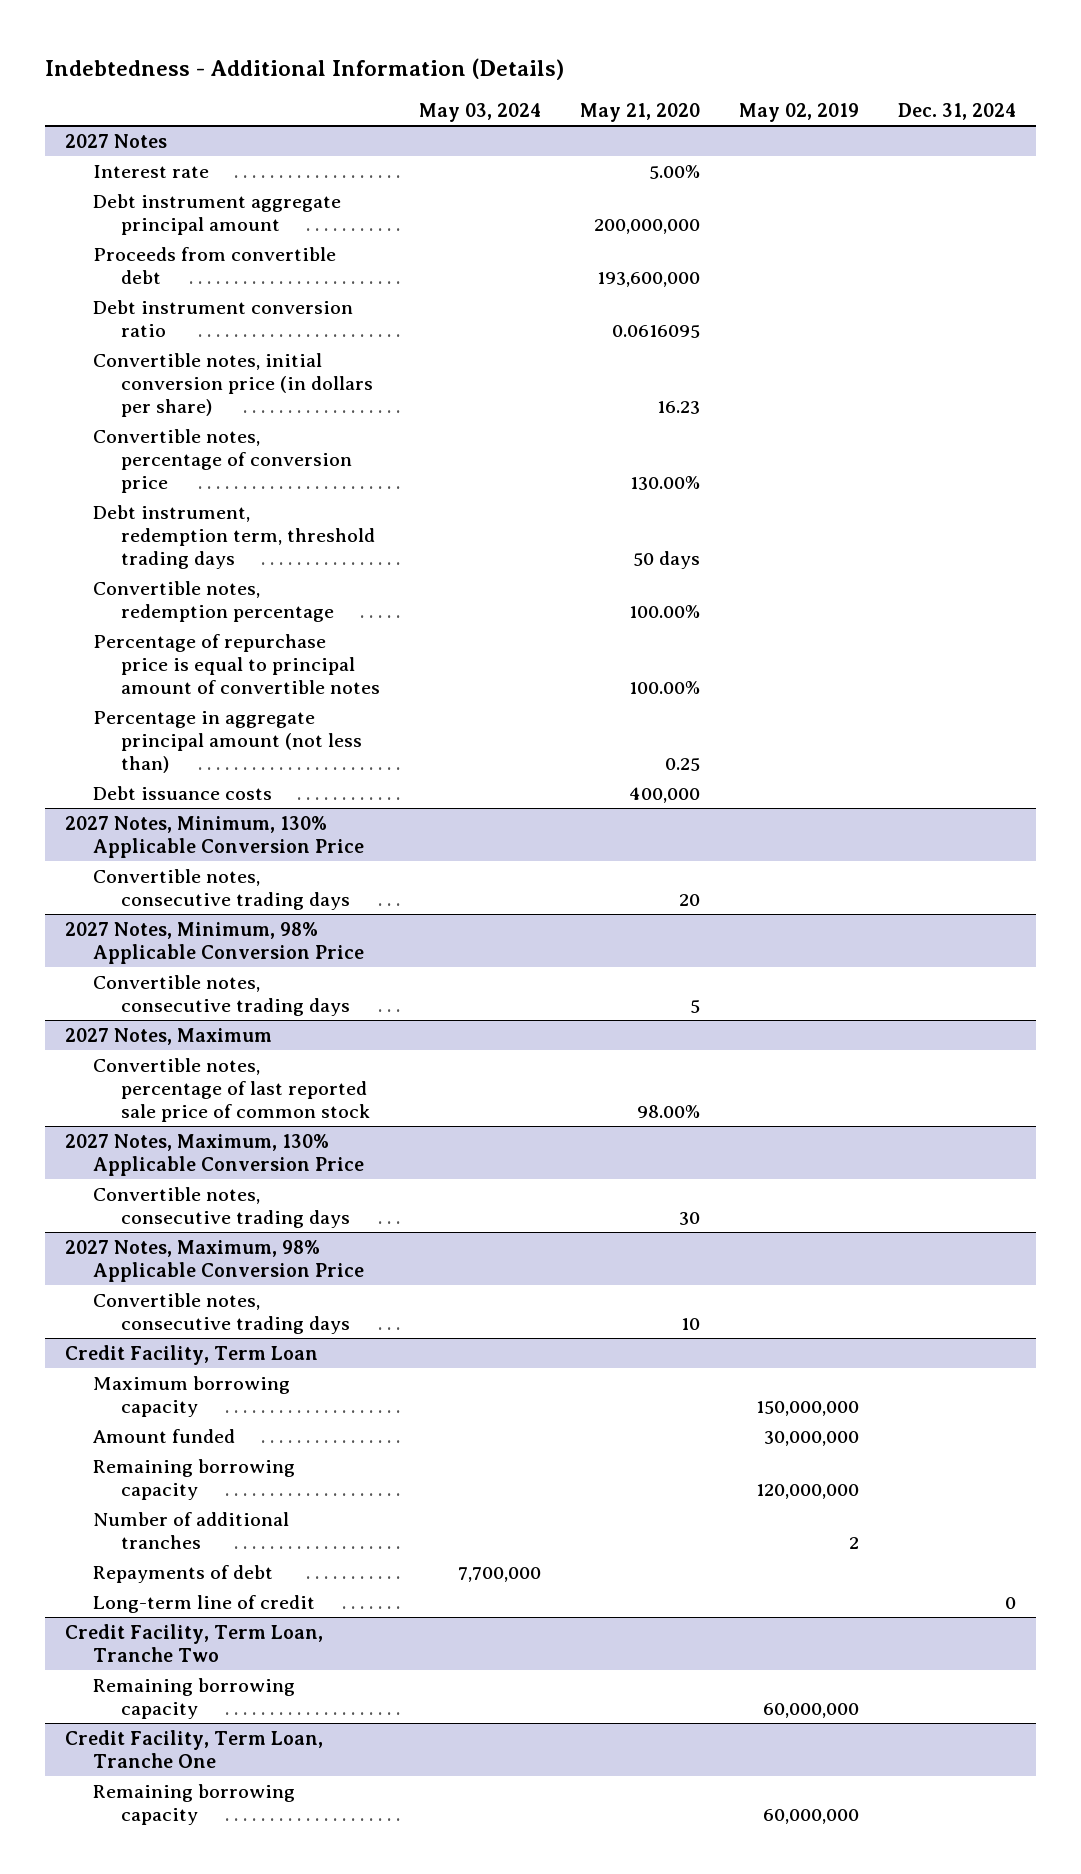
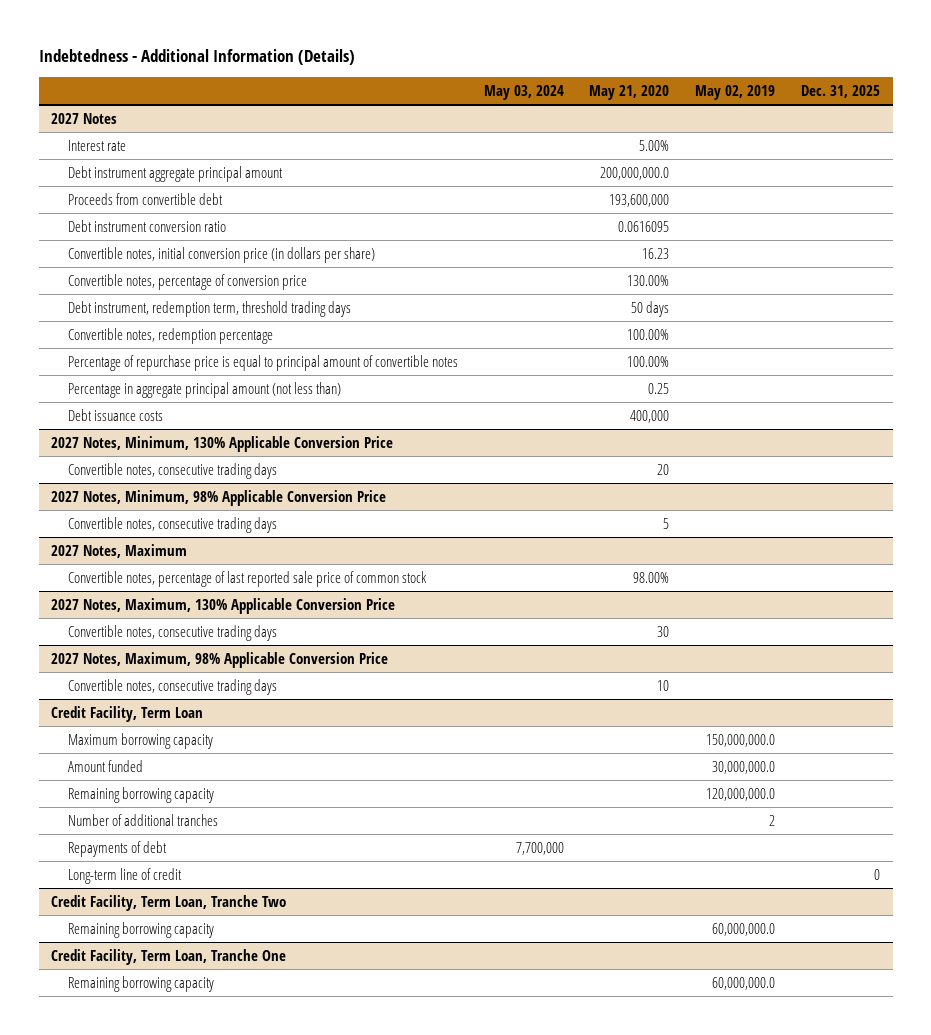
- | May 03, 2024 | May 21, 2020 | May 02, 2019 | Dec. 31, 2024
+ | May 03, 2024 | May 21, 2020 | May 02, 2019 | Dec. 31, 2025
@ 2027 Notes
- Debt instrument aggregate principal amount | | 200,000,000 | |
+ Debt instrument aggregate principal amount | | 200,000,000.0 | |
@ Credit Facility, Term Loan
- Maximum borrowing capacity | | | 150,000,000 |
- Amount funded | | | 30,000,000 |
- Remaining borrowing capacity | | | 120,000,000 |
+ Maximum borrowing capacity | | | 150,000,000.0 |
+ Amount funded | | | 30,000,000.0 |
+ Remaining borrowing capacity | | | 120,000,000.0 |
@ Credit Facility, Term Loan, Tranche Two
- Remaining borrowing capacity | | | 60,000,000 |
+ Remaining borrowing capacity | | | 60,000,000.0 |
@ Credit Facility, Term Loan, Tranche One
- Remaining borrowing capacity | | | 60,000,000 |
+ Remaining borrowing capacity | | | 60,000,000.0 |

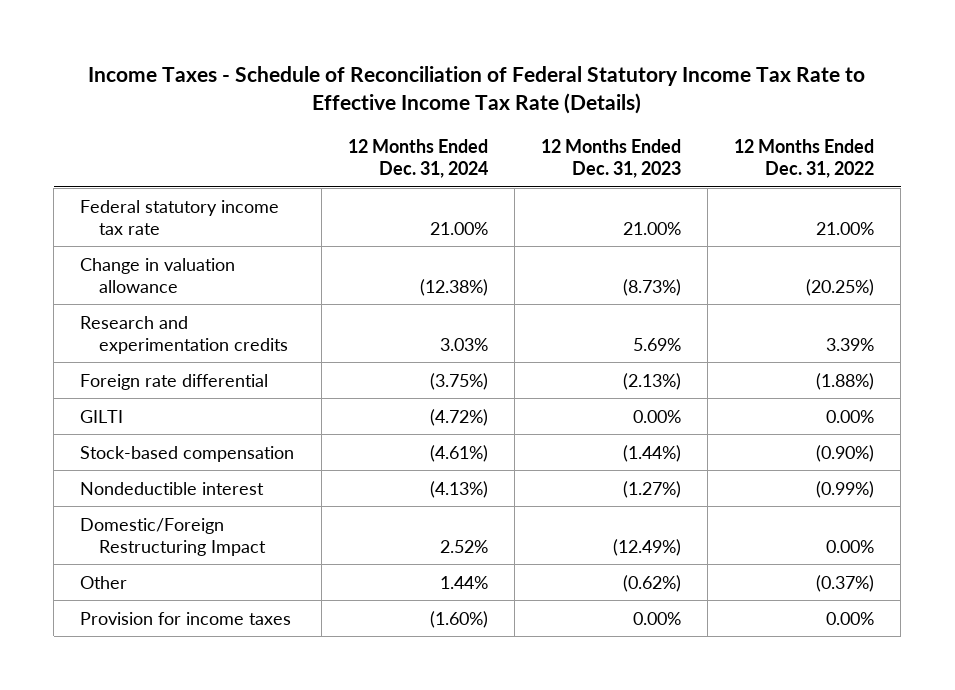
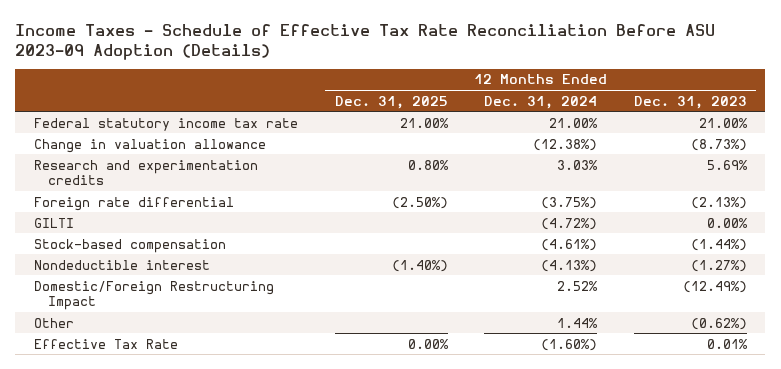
- Income Taxes - Schedule of Reconciliation of Federal Statutory Income Tax Rate to Effective Income Tax Rate (Details)
+ Income Taxes - Schedule of Effective Tax Rate Reconciliation Before ASU 2023-09 Adoption (Details)
- | 12 Months Ended Dec. 31, 2024 | 12 Months Ended Dec. 31, 2023 | 12 Months Ended Dec. 31, 2022
+ | 12 Months Ended Dec. 31, 2025 | 12 Months Ended Dec. 31, 2024 | 12 Months Ended Dec. 31, 2023
- Provision for income taxes | (1.60%) | 0.00% | 0.00%
+ Effective Tax Rate | 0.00% | (1.60%) | 0.01%

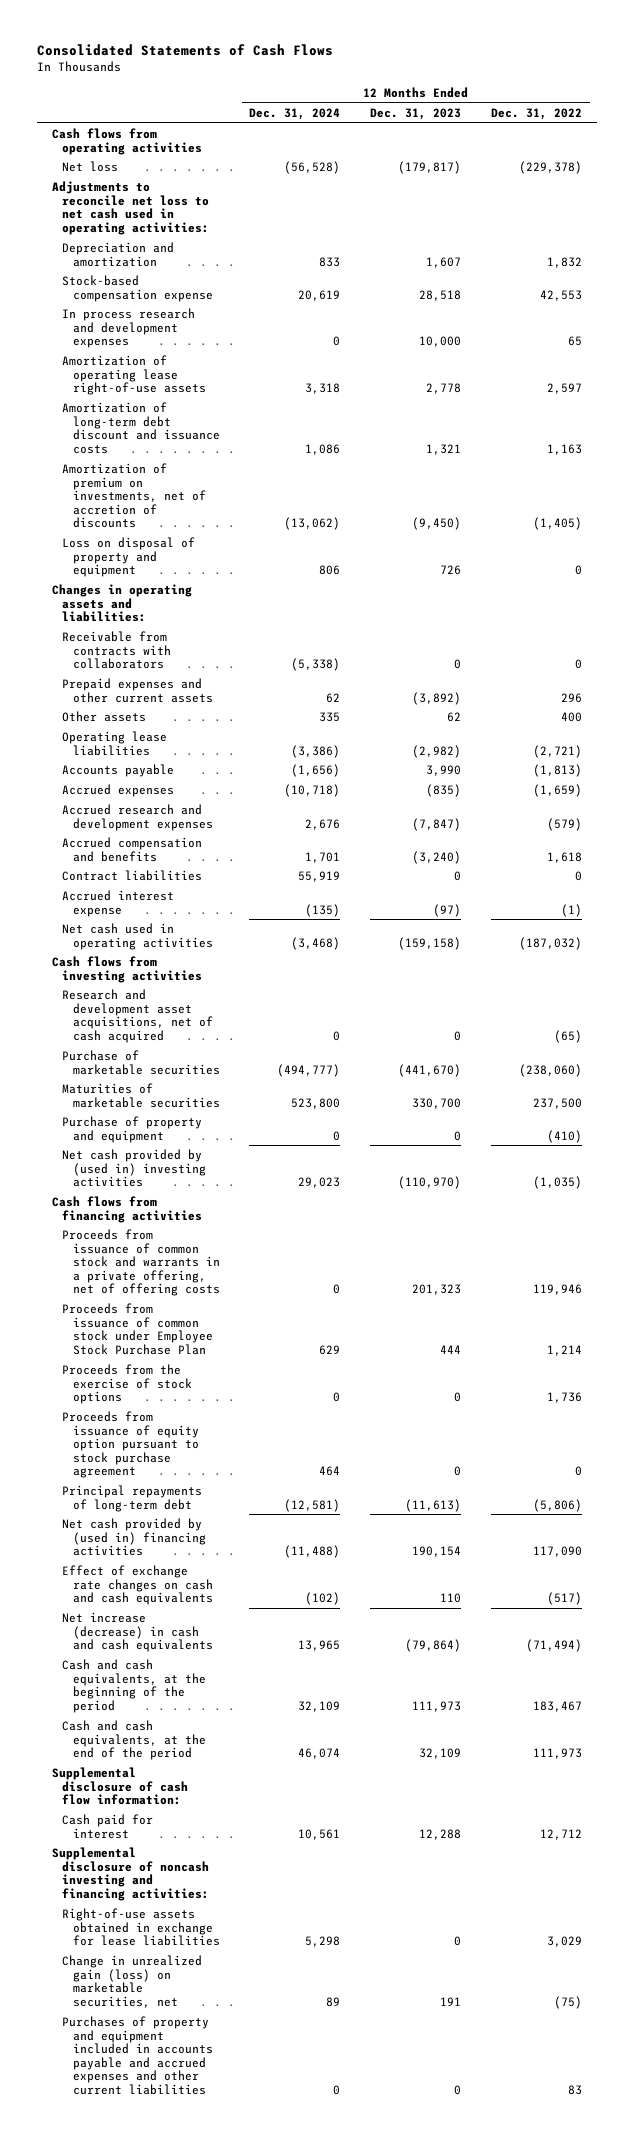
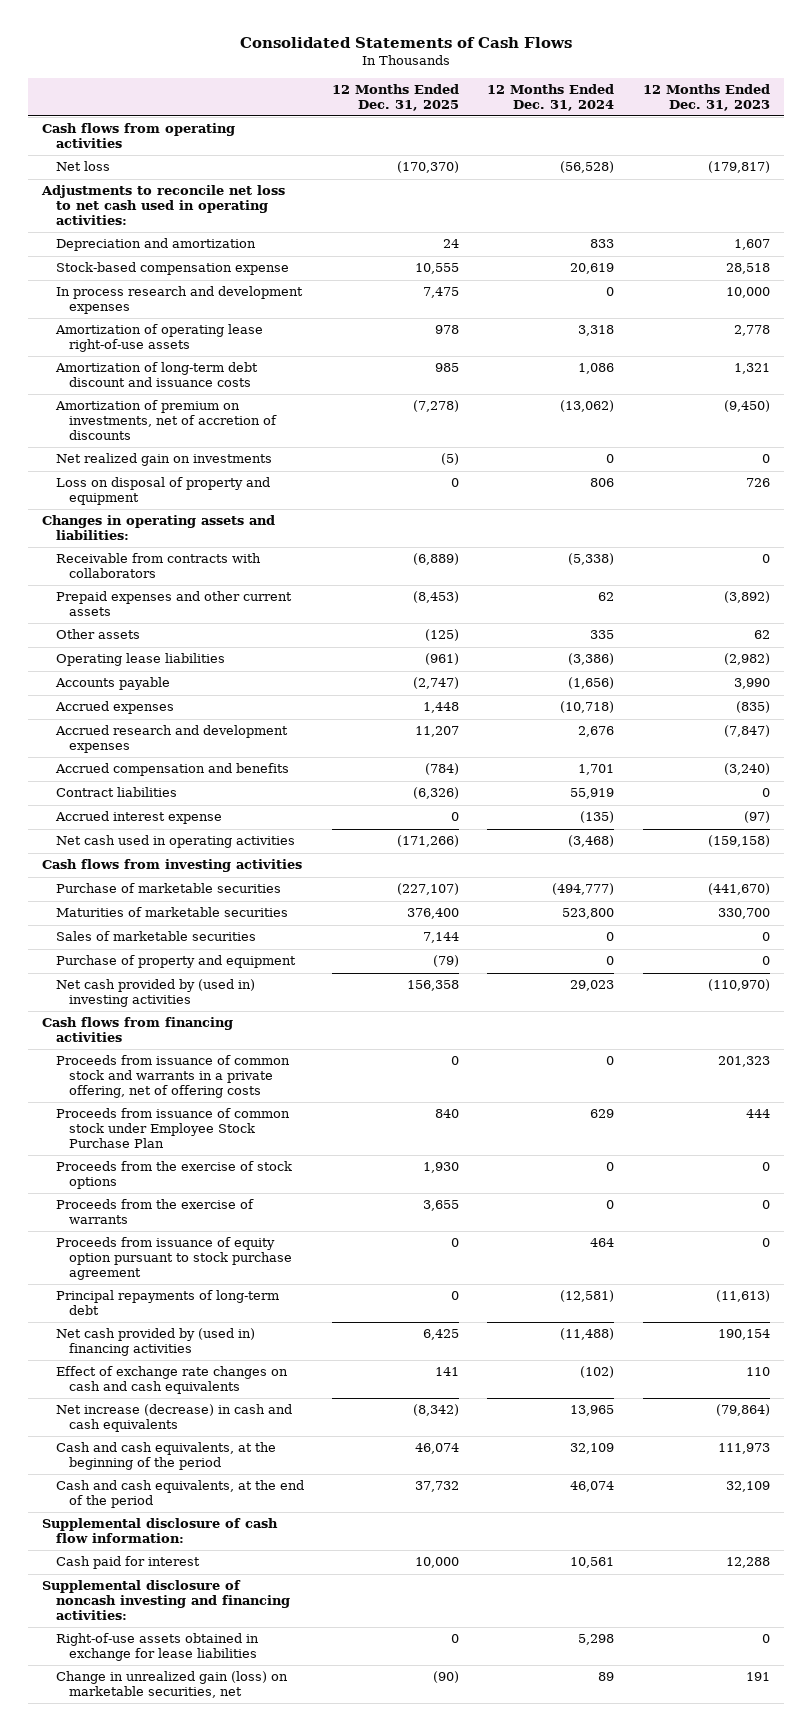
- | 12 Months Ended Dec. 31, 2024 | 12 Months Ended Dec. 31, 2023 | 12 Months Ended Dec. 31, 2022
+ | 12 Months Ended Dec. 31, 2025 | 12 Months Ended Dec. 31, 2024 | 12 Months Ended Dec. 31, 2023
+ Net realized gain on investments | (5) | 0 | 0
- Research and development asset acquisitions, net of cash acquired | 0 | 0 | (65)
+ Sales of marketable securities | 7,144 | 0 | 0
+ Proceeds from the exercise of warrants | 3,655 | 0 | 0
- Purchases of property and equipment included in accounts payable and accrued expenses and other current liabilities | 0 | 0 | 83

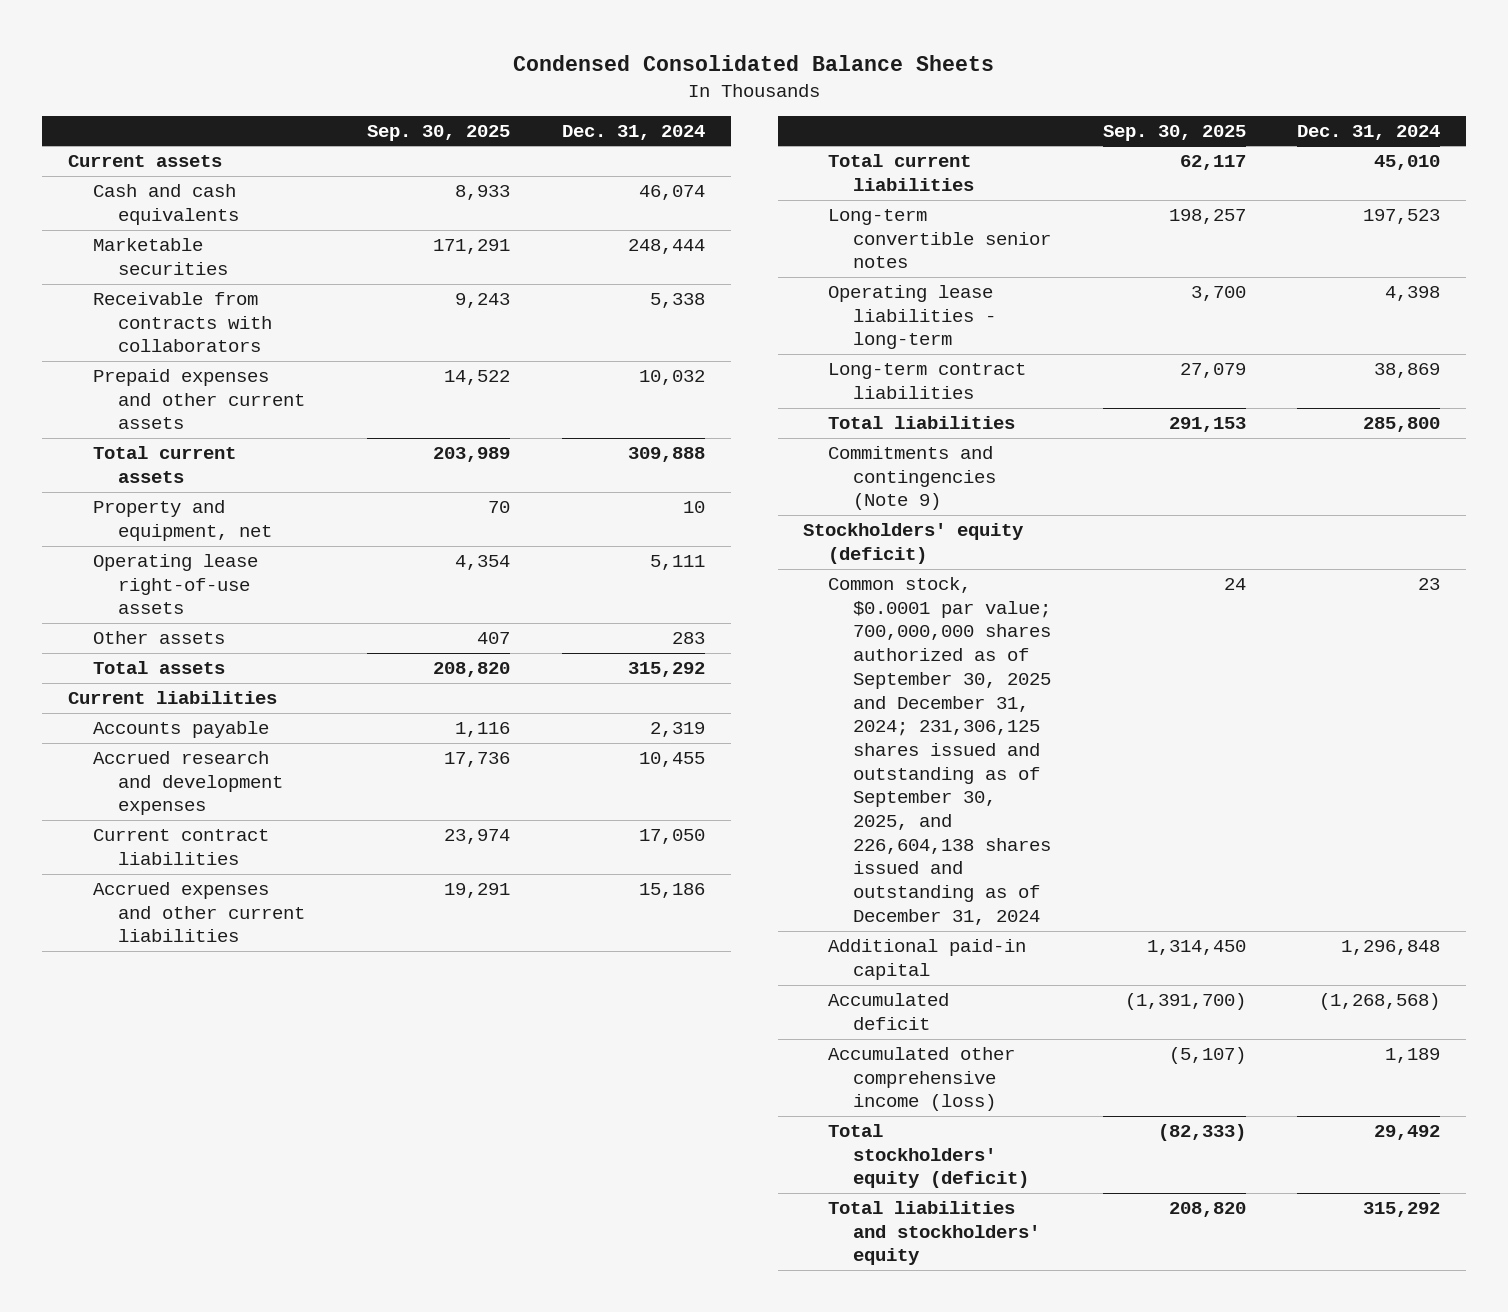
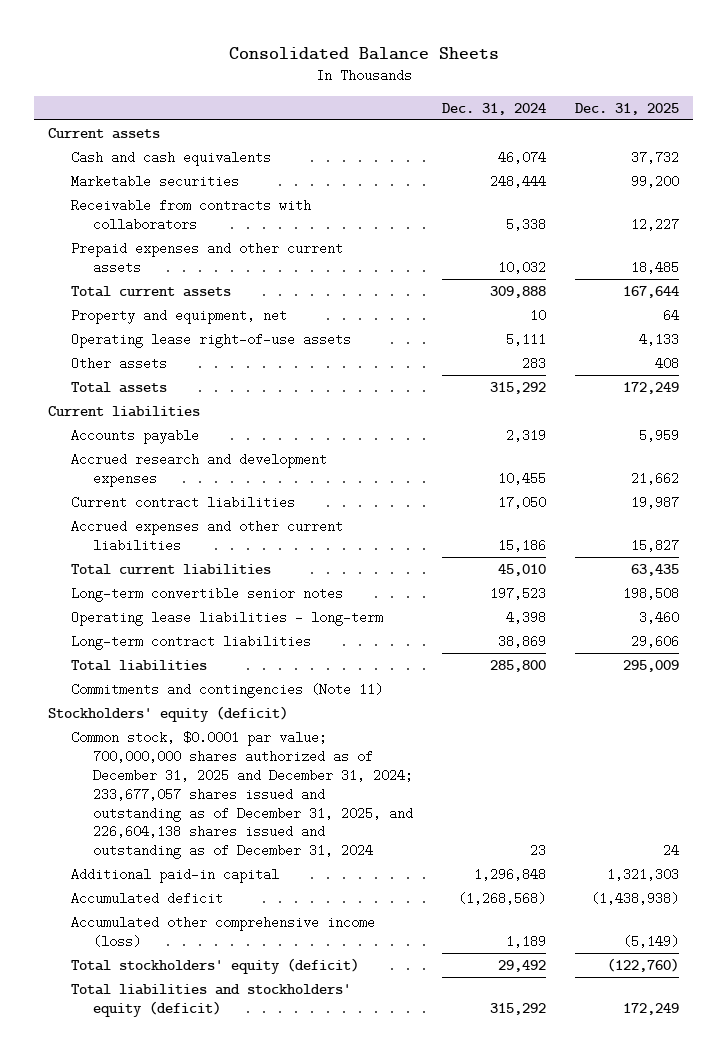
- Condensed Consolidated Balance Sheets
+ Consolidated Balance Sheets
- | Sep. 30, 2025 | Dec. 31, 2024
+ | Dec. 31, 2024 | Dec. 31, 2025
- Commitments and contingencies (Note 9)
+ Commitments and contingencies (Note 11)
- Common stock, $0.0001 par value; 700,000,000 shares authorized as of September 30, 2025 and December 31, 2024; 231,306,125 shares issued and outstanding as of September 30, 2025, and 226,604,138 shares issued and outstanding as of December 31, 2024 | 24 | 23
+ Common stock, $0.0001 par value; 700,000,000 shares authorized as of December 31, 2025 and December 31, 2024; 233,677,057 shares issued and outstanding as of December 31, 2025, and 226,604,138 shares issued and outstanding as of December 31, 2024 | 23 | 24
- Total liabilities and stockholders' equity | 208,820 | 315,292
+ Total liabilities and stockholders' equity (deficit) | 315,292 | 172,249

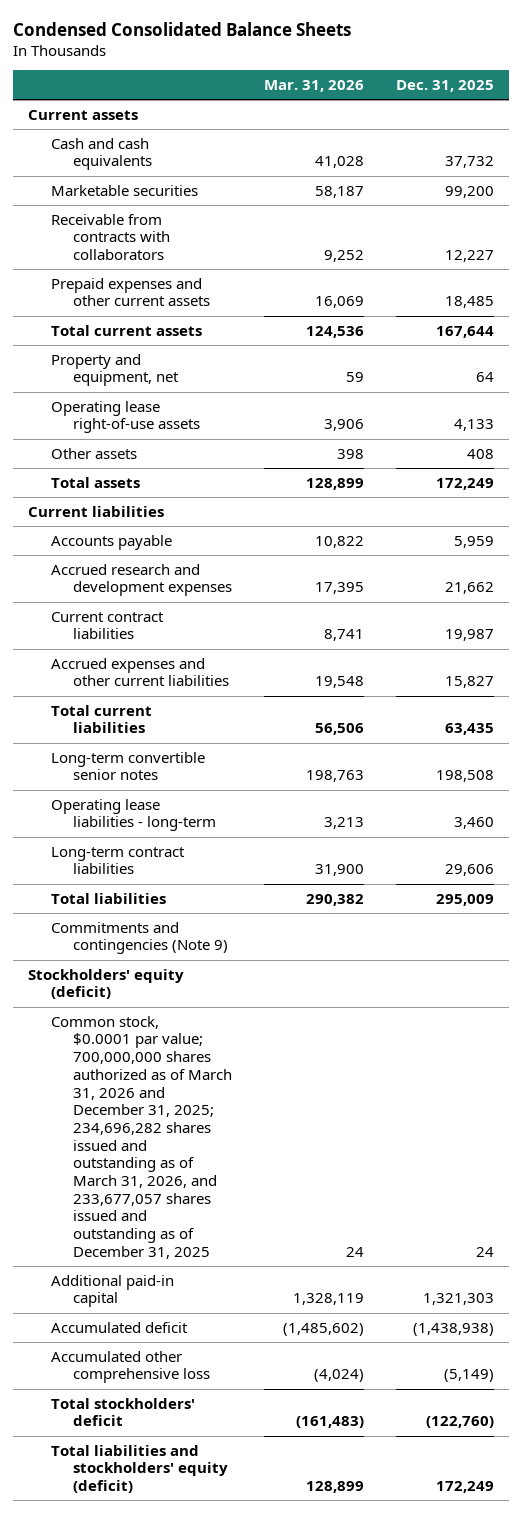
- Consolidated Balance Sheets
+ Condensed Consolidated Balance Sheets
- | Dec. 31, 2024 | Dec. 31, 2025
+ | Mar. 31, 2026 | Dec. 31, 2025
- Commitments and contingencies (Note 11)
+ Commitments and contingencies (Note 9)
- Common stock, $0.0001 par value; 700,000,000 shares authorized as of December 31, 2025 and December 31, 2024; 233,677,057 shares issued and outstanding as of December 31, 2025, and 226,604,138 shares issued and outstanding as of December 31, 2024 | 23 | 24
+ Common stock, $0.0001 par value; 700,000,000 shares authorized as of March 31, 2026 and December 31, 2025; 234,696,282 shares issued and outstanding as of March 31, 2026, and 233,677,057 shares issued and outstanding as of December 31, 2025 | 24 | 24
- Accumulated other comprehensive income (loss) | 1,189 | (5,149)
- Total stockholders' equity (deficit) | 29,492 | (122,760)
+ Accumulated other comprehensive loss | (4,024) | (5,149)
+ Total stockholders' deficit | (161,483) | (122,760)

